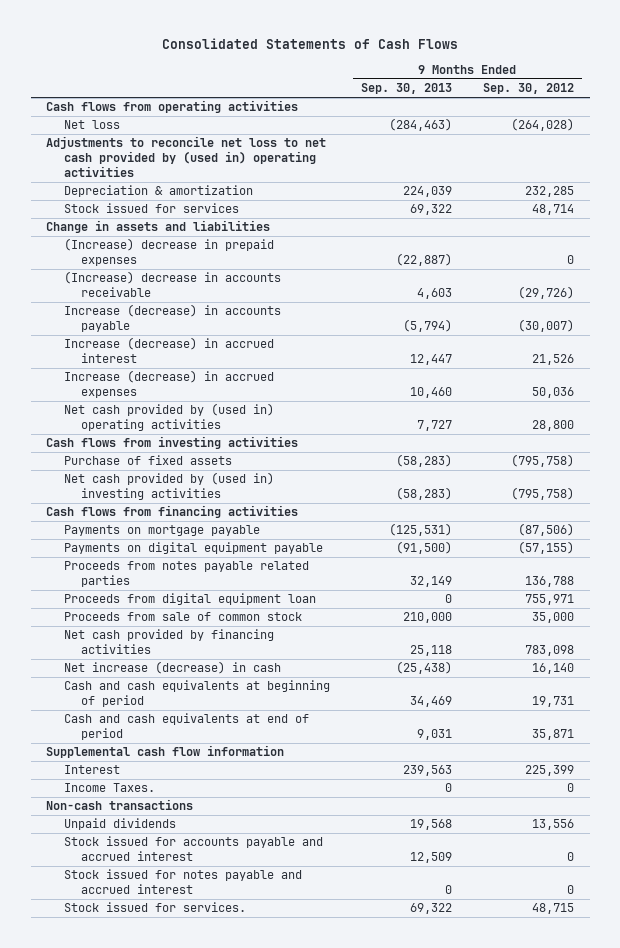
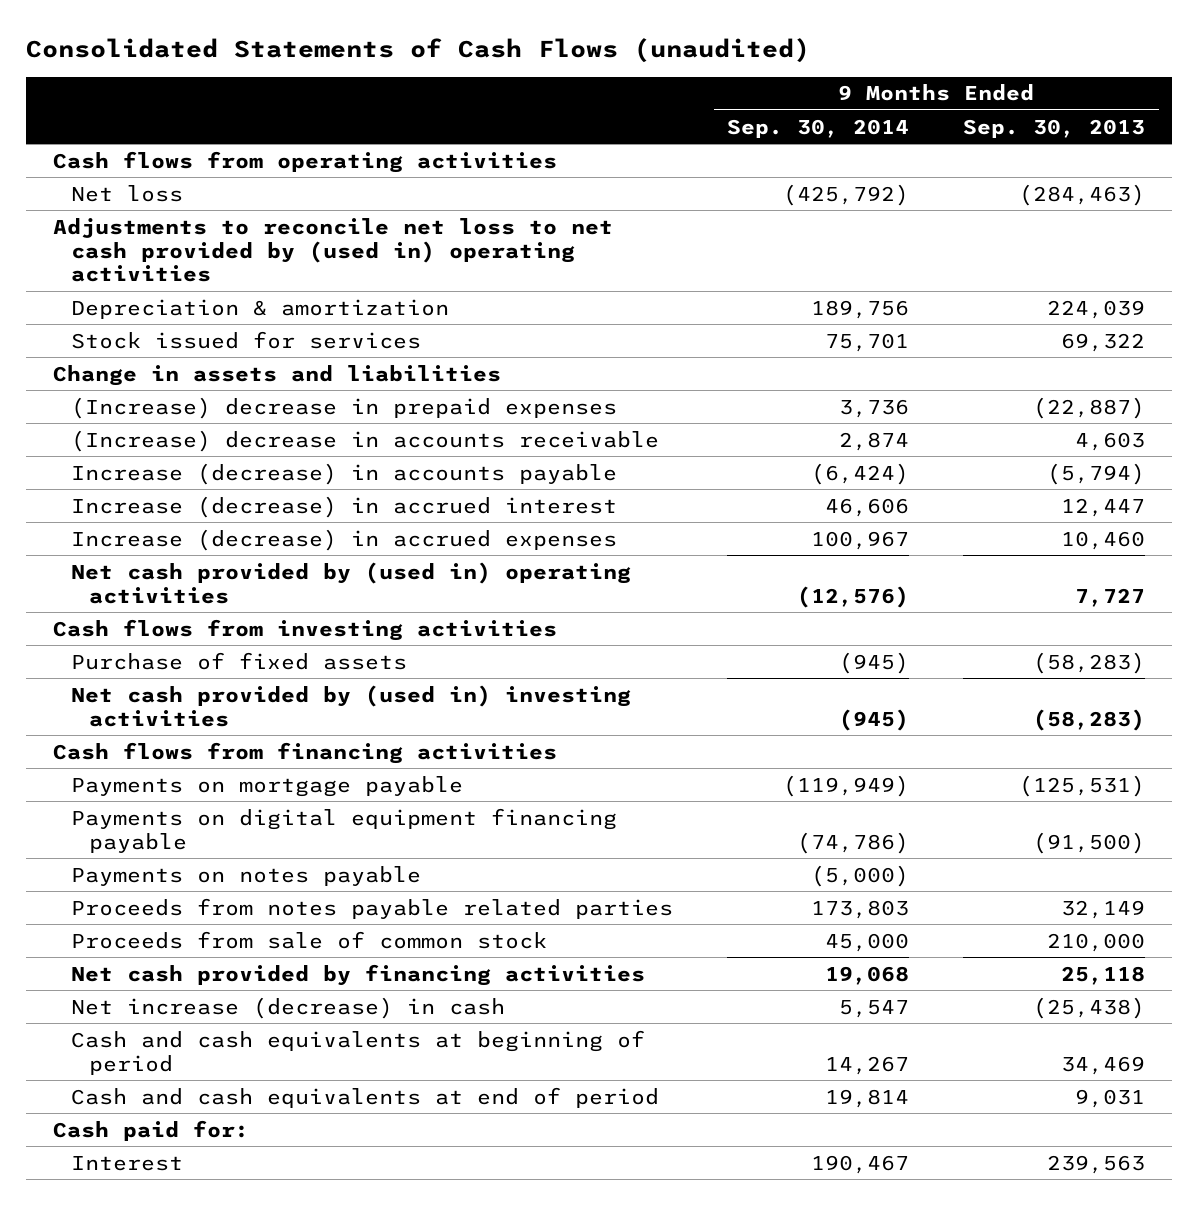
- Consolidated Statements of Cash Flows
+ Consolidated Statements of Cash Flows (unaudited)
- | 9 Months Ended Sep. 30, 2013 | 9 Months Ended Sep. 30, 2012
+ | 9 Months Ended Sep. 30, 2014 | 9 Months Ended Sep. 30, 2013
- Payments on digital equipment payable | (91,500) | (57,155)
+ Payments on digital equipment financing payable | (74,786) | (91,500)
+ Payments on notes payable | (5,000) |
- Proceeds from digital equipment loan | 0 | 755,971
- Supplemental cash flow information
+ Cash paid for:
- Income Taxes. | 0 | 0
- Non-cash transactions
- Unpaid dividends | 19,568 | 13,556
- Stock issued for accounts payable and accrued interest | 12,509 | 0
- Stock issued for notes payable and accrued interest | 0 | 0
- Stock issued for services. | 69,322 | 48,715

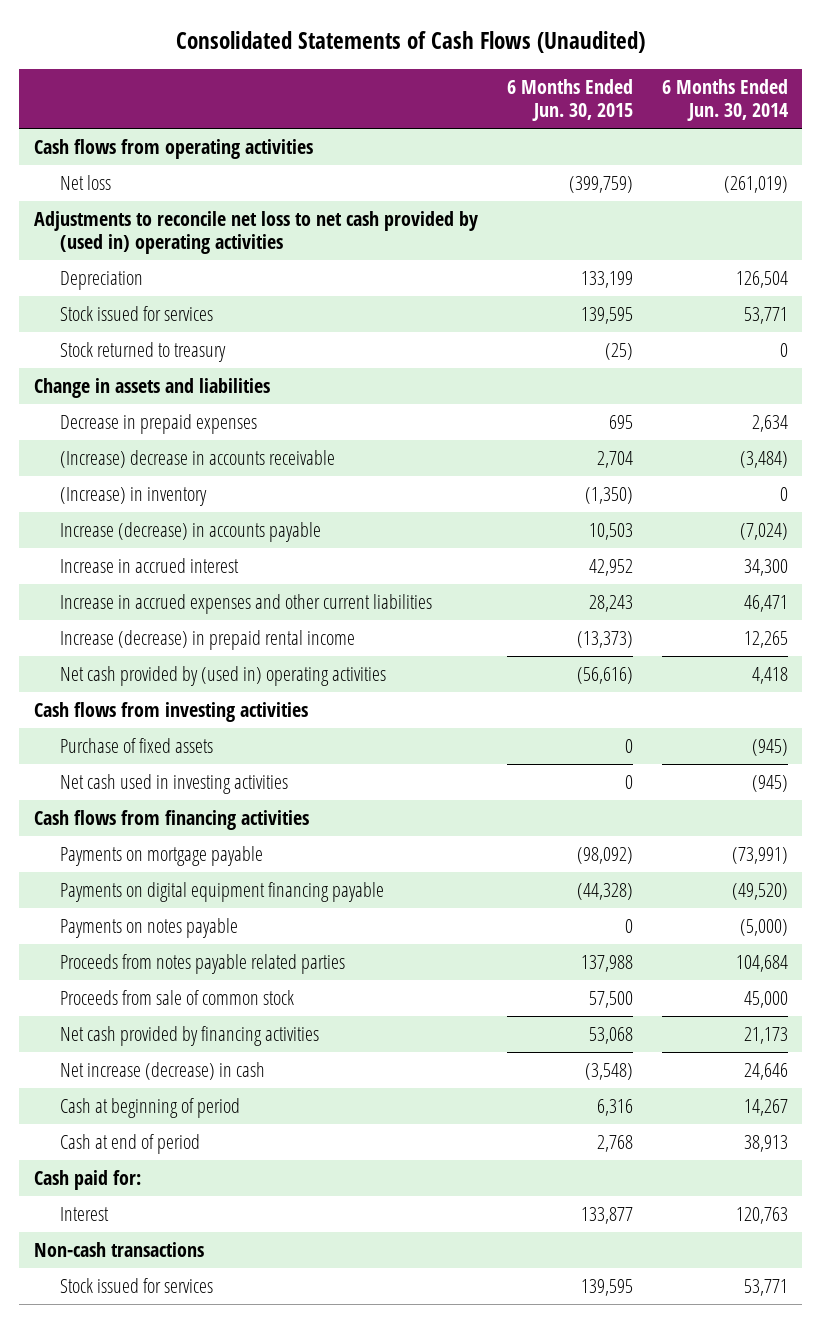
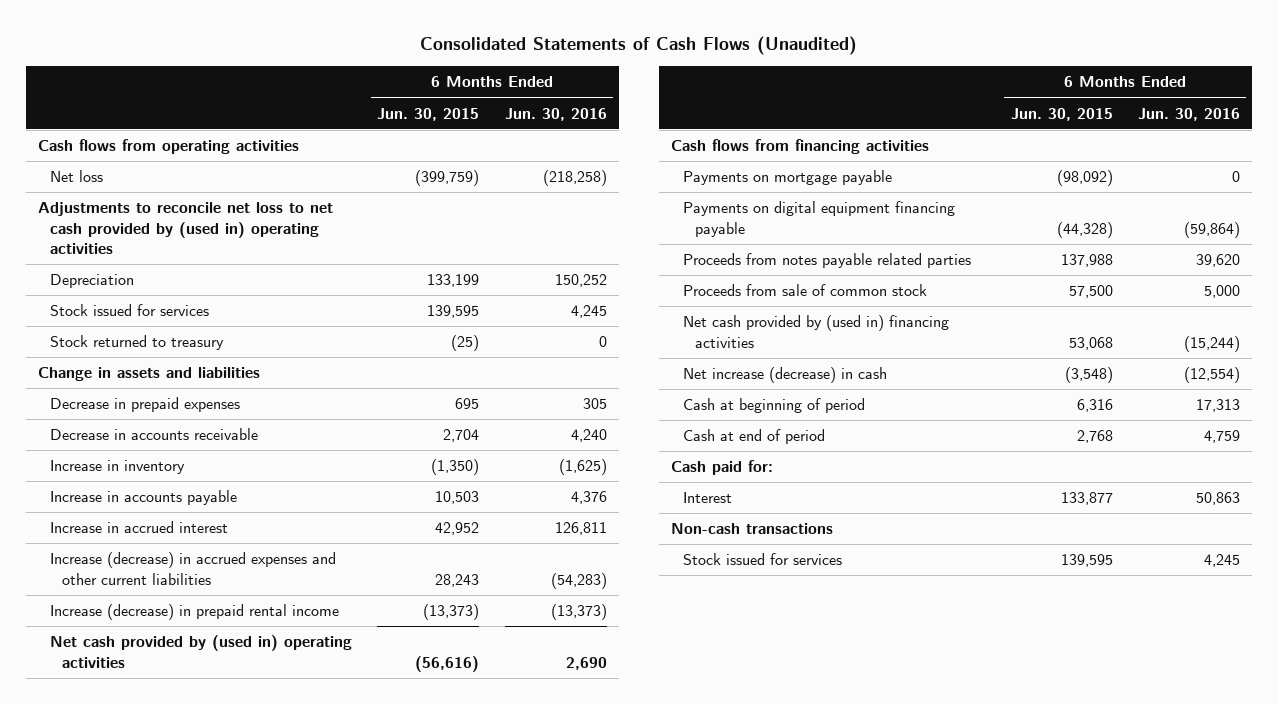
- | 6 Months Ended Jun. 30, 2015 | 6 Months Ended Jun. 30, 2014
+ | 6 Months Ended Jun. 30, 2015 | 6 Months Ended Jun. 30, 2016
- (Increase) decrease in accounts receivable | 2,704 | (3,484)
- (Increase) in inventory | (1,350) | 0
- Increase (decrease) in accounts payable | 10,503 | (7,024)
+ Decrease in accounts receivable | 2,704 | 4,240
+ Increase in inventory | (1,350) | (1,625)
+ Increase in accounts payable | 10,503 | 4,376
- Increase in accrued expenses and other current liabilities | 28,243 | 46,471
+ Increase (decrease) in accrued expenses and other current liabilities | 28,243 | (54,283)
- Cash flows from investing activities
- Purchase of fixed assets | 0 | (945)
- Net cash used in investing activities | 0 | (945)
- Payments on notes payable | 0 | (5,000)
- Net cash provided by financing activities | 53,068 | 21,173
+ Net cash provided by (used in) financing activities | 53,068 | (15,244)

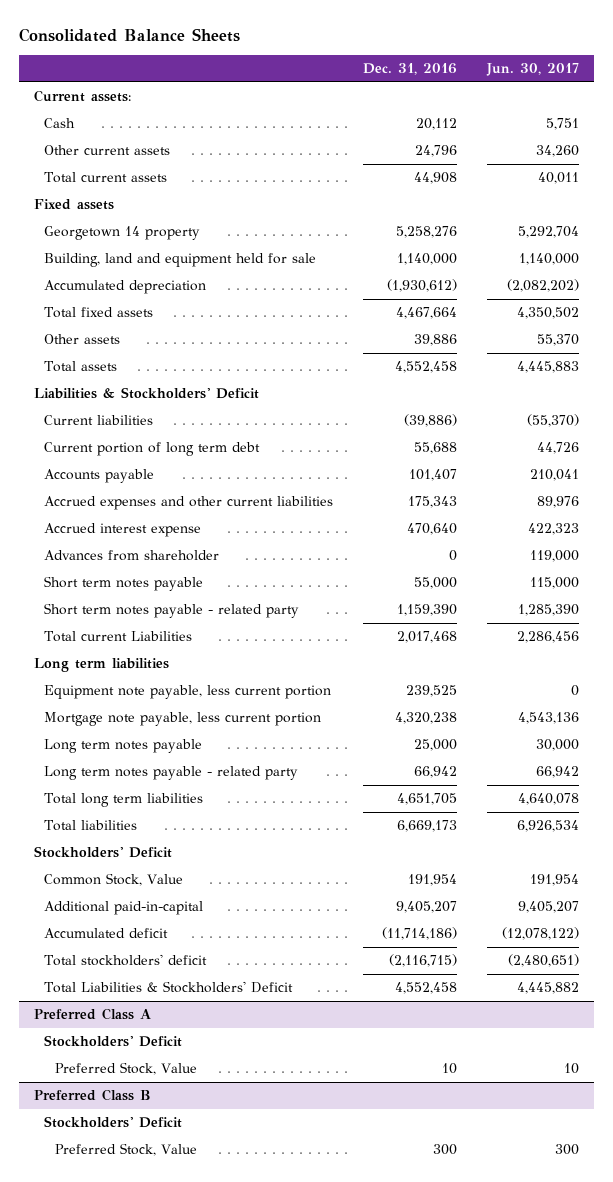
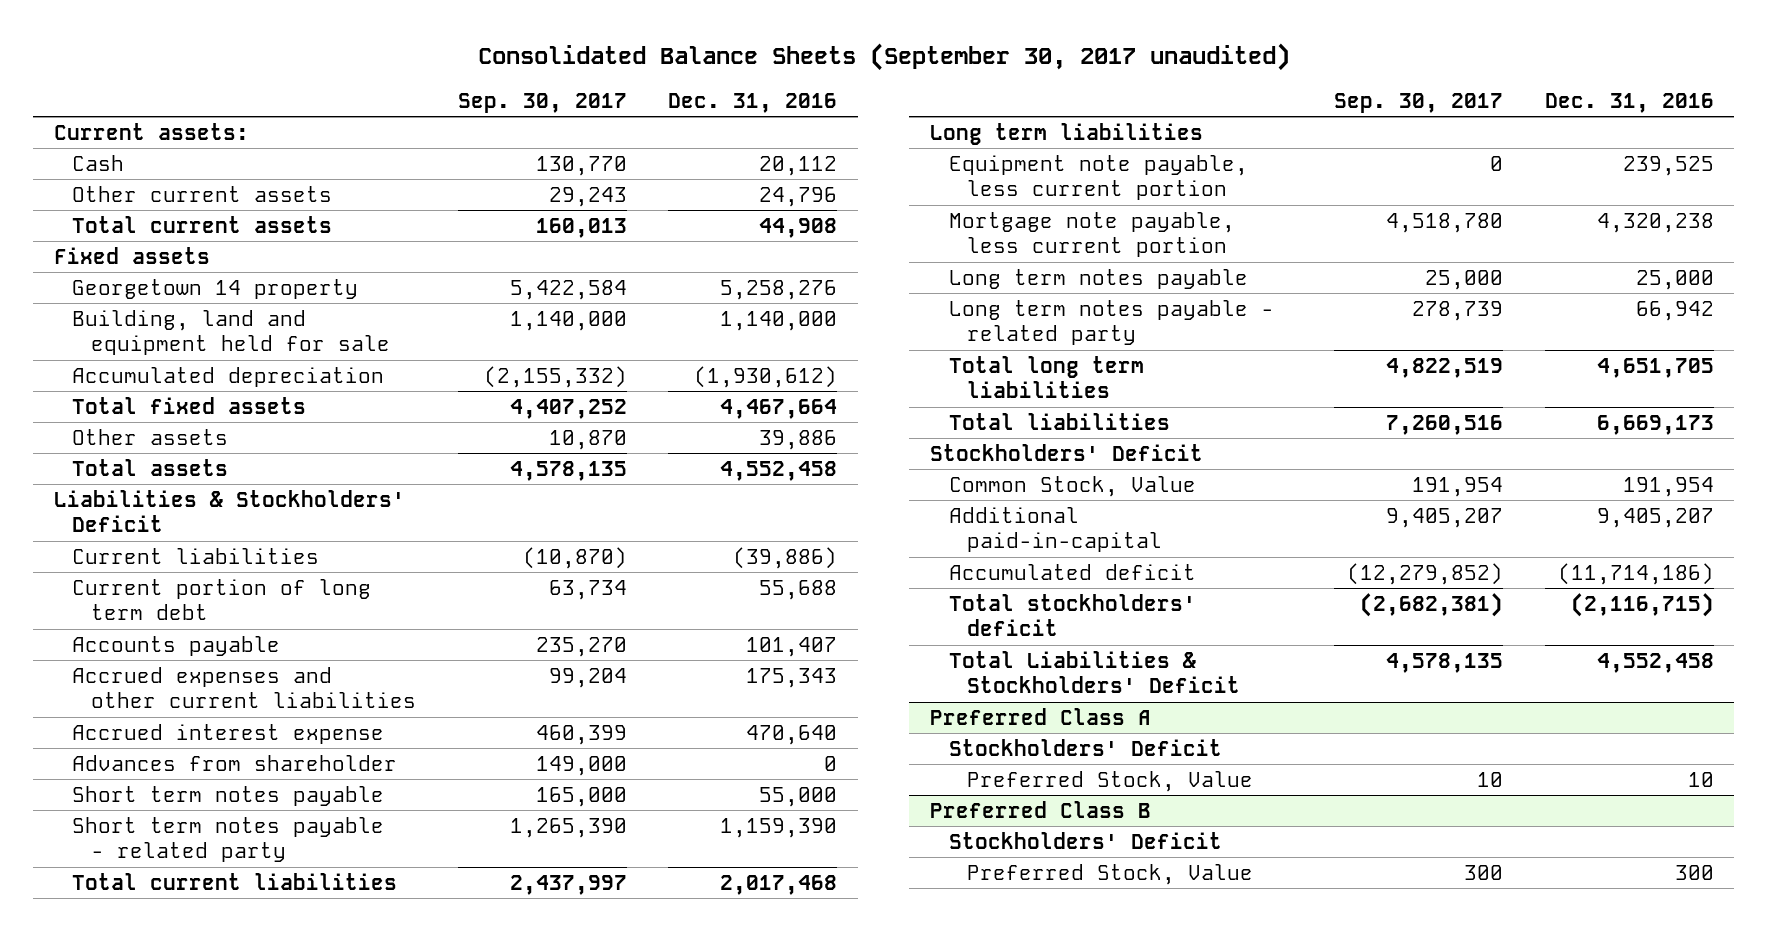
- Consolidated Balance Sheets
+ Consolidated Balance Sheets (September 30, 2017 unaudited)
- | Dec. 31, 2016 | Jun. 30, 2017
+ | Sep. 30, 2017 | Dec. 31, 2016
- Total current Liabilities | 2,017,468 | 2,286,456
+ Total current liabilities | 2,437,997 | 2,017,468

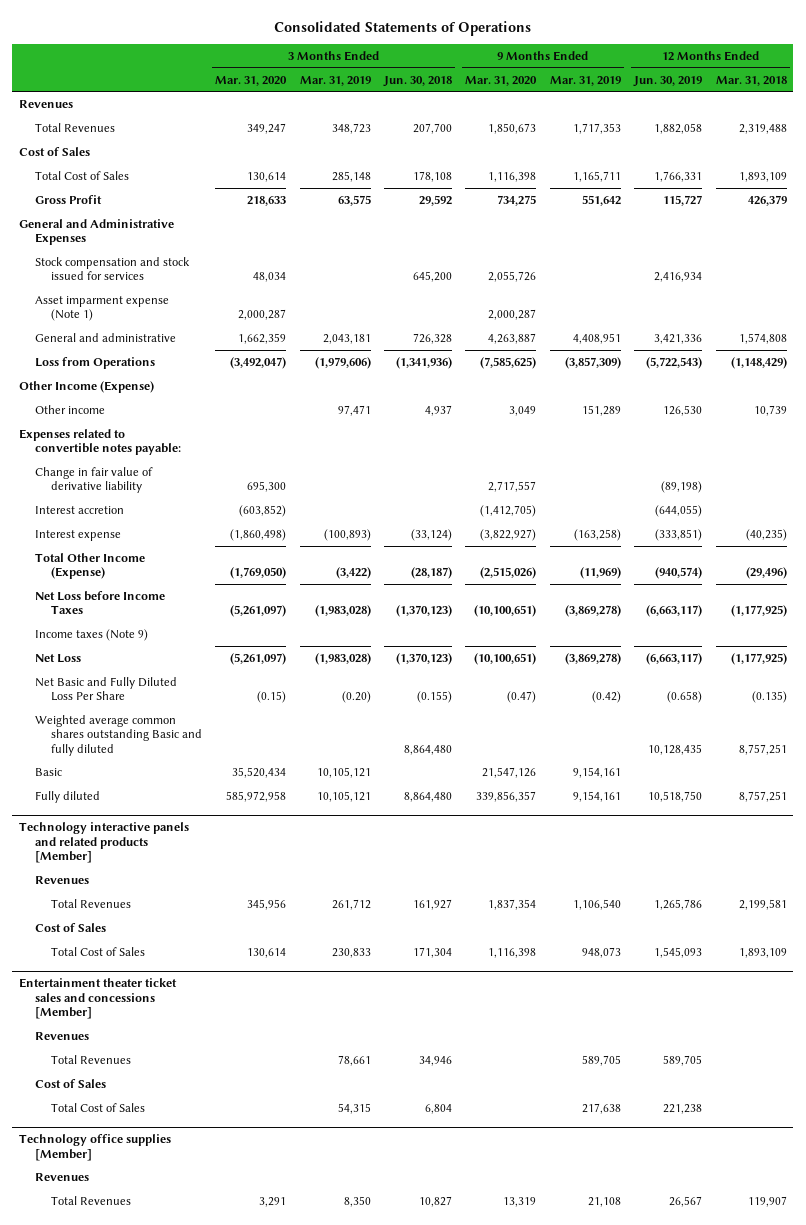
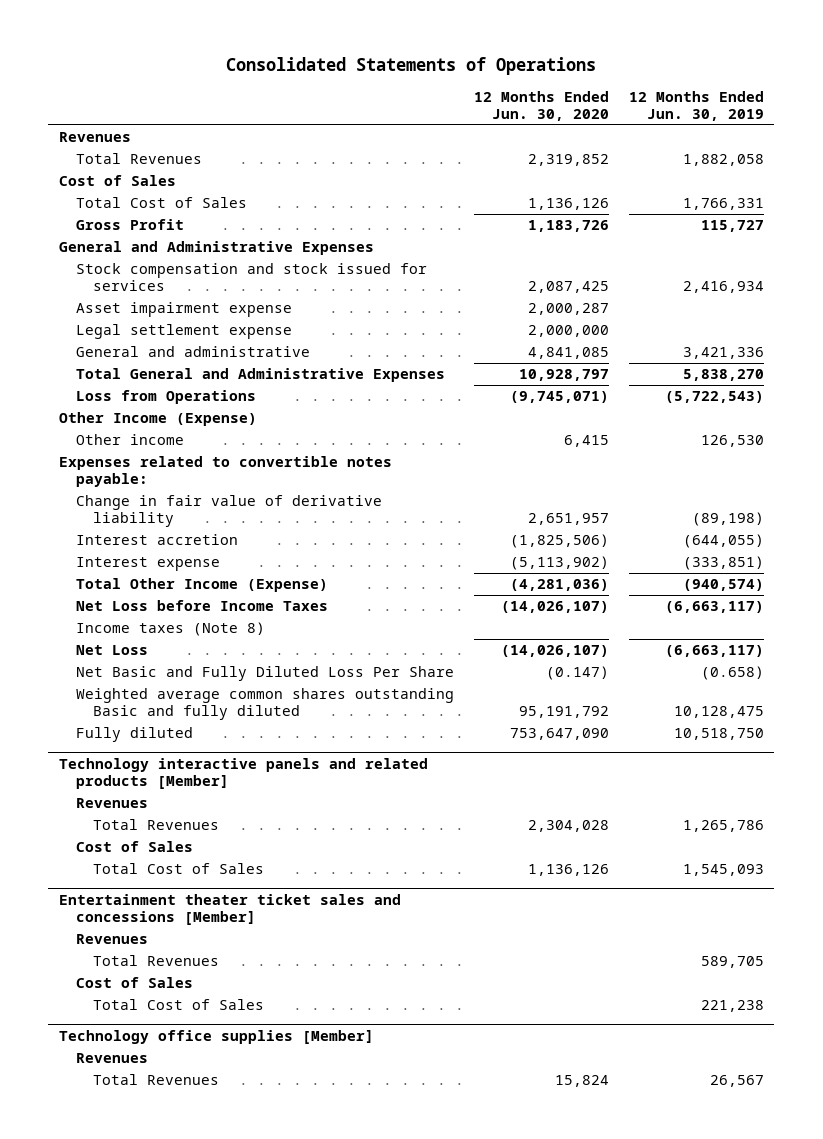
- | 3 Months Ended Mar. 31, 2020 | 3 Months Ended Mar. 31, 2019 | 3 Months Ended Jun. 30, 2018 | 9 Months Ended Mar. 31, 2020 | 9 Months Ended Mar. 31, 2019 | 12 Months Ended Jun. 30, 2019 | 12 Months Ended Mar. 31, 2018
+ | 12 Months Ended Jun. 30, 2020 | 12 Months Ended Jun. 30, 2019
- Asset imparment expense (Note 1) | 2,000,287 | | | 2,000,287 | | |
+ Asset impairment expense | 2,000,287 |
+ Legal settlement expense | 2,000,000 |
+ Total General and Administrative Expenses | 10,928,797 | 5,838,270
- Income taxes (Note 9)
+ Income taxes (Note 8)
- Weighted average common shares outstanding Basic and fully diluted | | | 8,864,480 | | | 10,128,435 | 8,757,251
- Basic | 35,520,434 | 10,105,121 | | 21,547,126 | 9,154,161 | |
+ Weighted average common shares outstanding Basic and fully diluted | 95,191,792 | 10,128,475

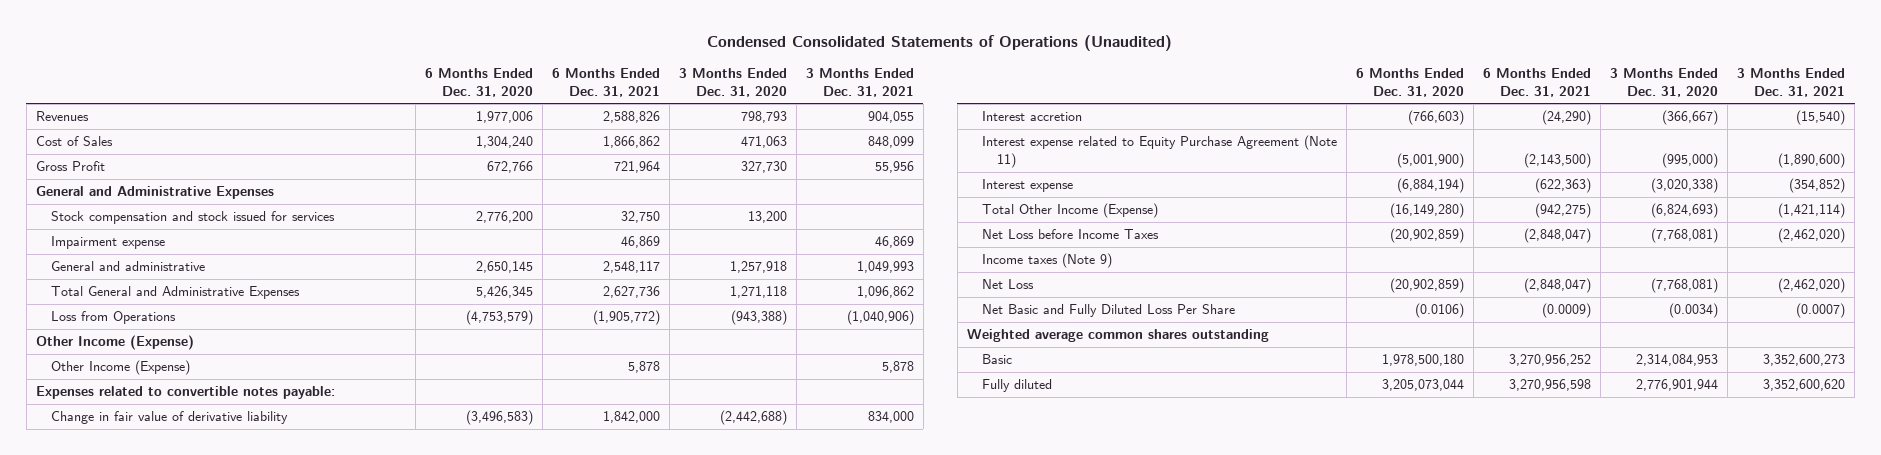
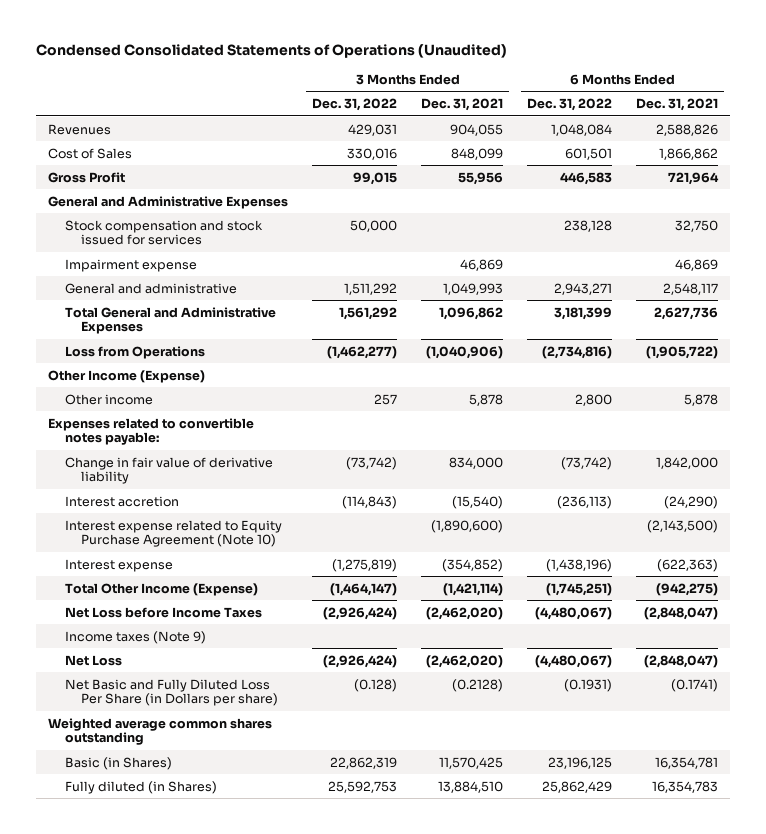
- | 6 Months Ended Dec. 31, 2020 | 6 Months Ended Dec. 31, 2021 | 3 Months Ended Dec. 31, 2020 | 3 Months Ended Dec. 31, 2021
+ | 3 Months Ended Dec. 31, 2022 | 3 Months Ended Dec. 31, 2021 | 6 Months Ended Dec. 31, 2022 | 6 Months Ended Dec. 31, 2021
- Loss from Operations | (4,753,579) | (1,905,772) | (943,388) | (1,040,906)
+ Loss from Operations | (1,462,277) | (1,040,906) | (2,734,816) | (1,905,722)
- Other Income (Expense) | | 5,878 | | 5,878
+ Other income | 257 | 5,878 | 2,800 | 5,878
- Interest expense related to Equity Purchase Agreement (Note 11) | (5,001,900) | (2,143,500) | (995,000) | (1,890,600)
+ Interest expense related to Equity Purchase Agreement (Note 10) | | (1,890,600) | | (2,143,500)
- Net Basic and Fully Diluted Loss Per Share | (0.0106) | (0.0009) | (0.0034) | (0.0007)
+ Net Basic and Fully Diluted Loss Per Share (in Dollars per share) | (0.128) | (0.2128) | (0.1931) | (0.1741)
- Basic | 1,978,500,180 | 3,270,956,252 | 2,314,084,953 | 3,352,600,273
- Fully diluted | 3,205,073,044 | 3,270,956,598 | 2,776,901,944 | 3,352,600,620
+ Basic (in Shares) | 22,862,319 | 11,570,425 | 23,196,125 | 16,354,781
+ Fully diluted (in Shares) | 25,592,753 | 13,884,510 | 25,862,429 | 16,354,783

